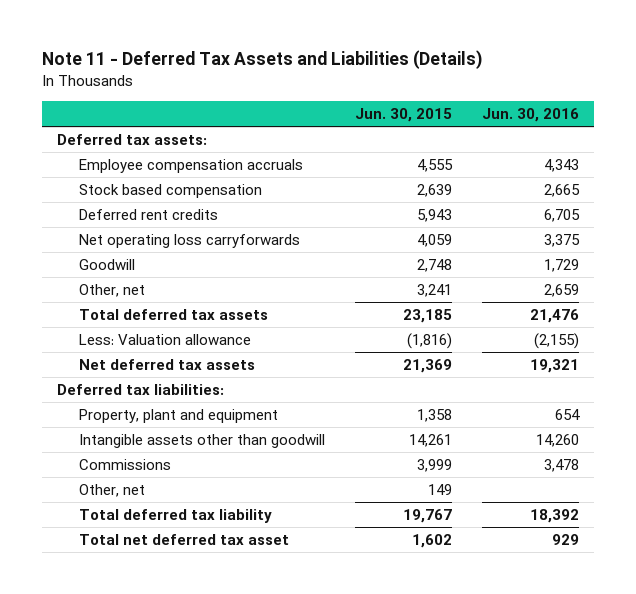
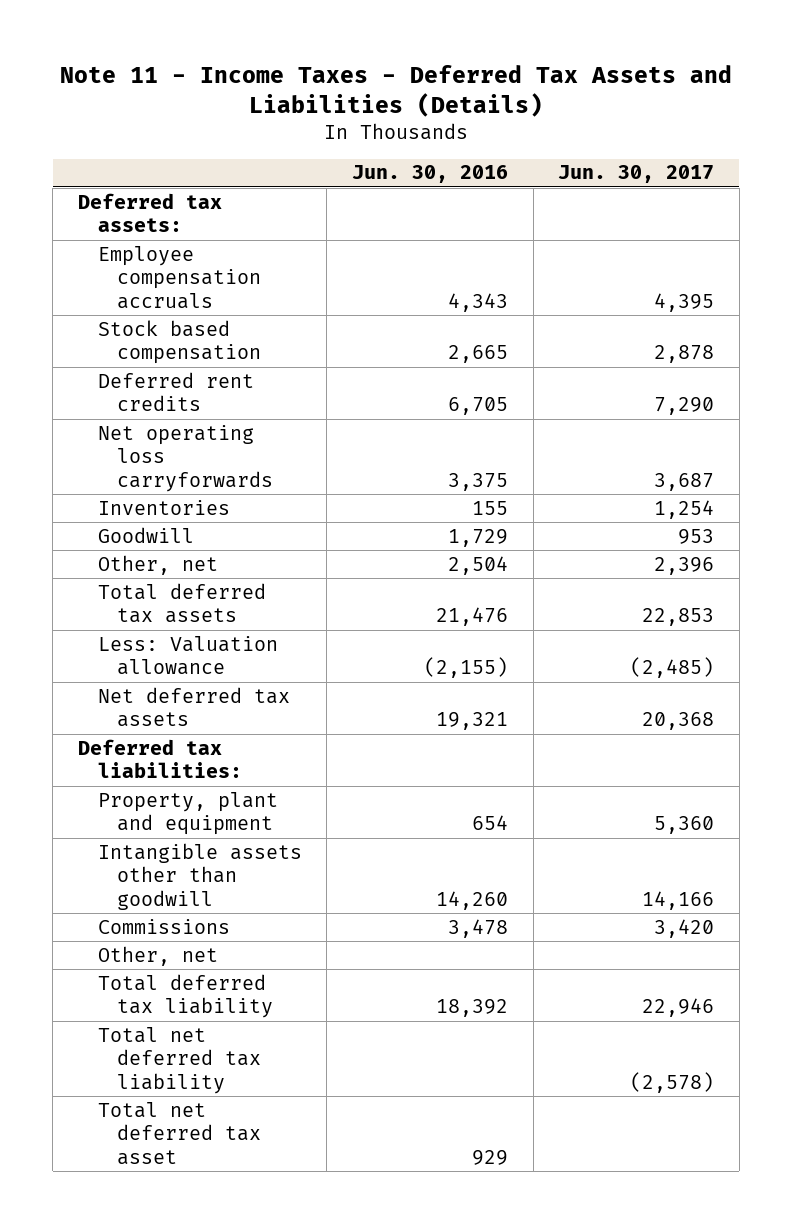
- Note 11 - Deferred Tax Assets and Liabilities (Details)
+ Note 11 - Income Taxes - Deferred Tax Assets and Liabilities (Details)
- | Jun. 30, 2015 | Jun. 30, 2016
+ | Jun. 30, 2016 | Jun. 30, 2017
+ Inventories | 155 | 1,254
- Other, net | 3,241 | 2,659
+ Other, net | 2,504 | 2,396
+ Total net deferred tax liability | | (2,578)

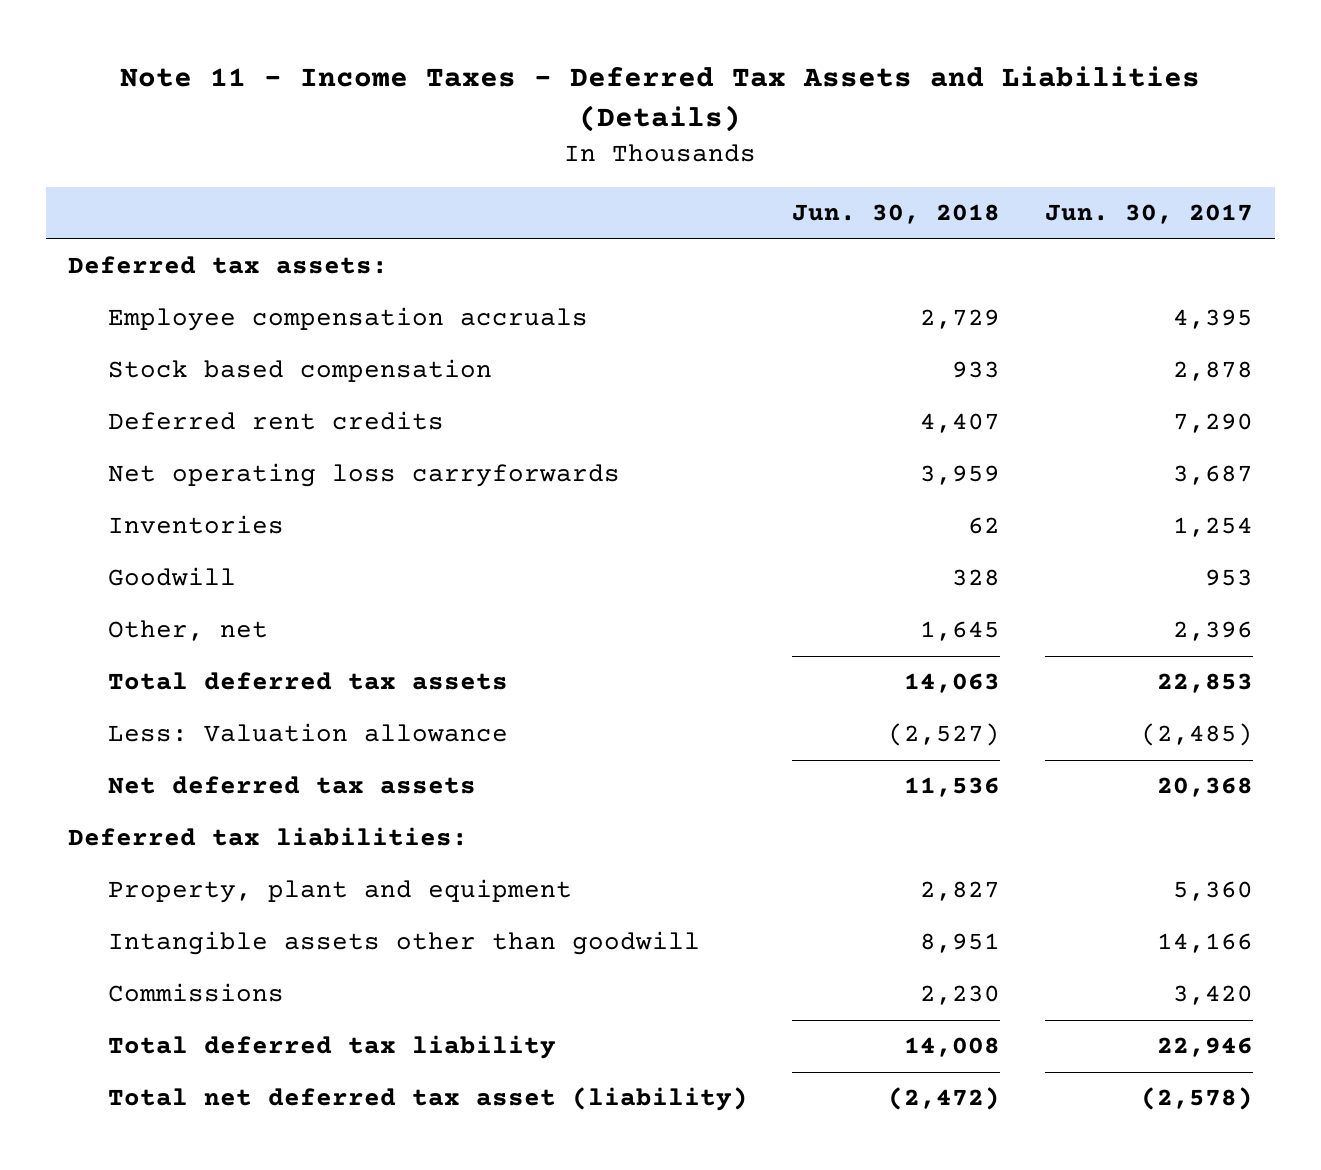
- | Jun. 30, 2016 | Jun. 30, 2017
+ | Jun. 30, 2018 | Jun. 30, 2017
- Other, net
- Total net deferred tax liability | | (2,578)
- Total net deferred tax asset | 929 |
+ Total net deferred tax asset (liability) | (2,472) | (2,578)

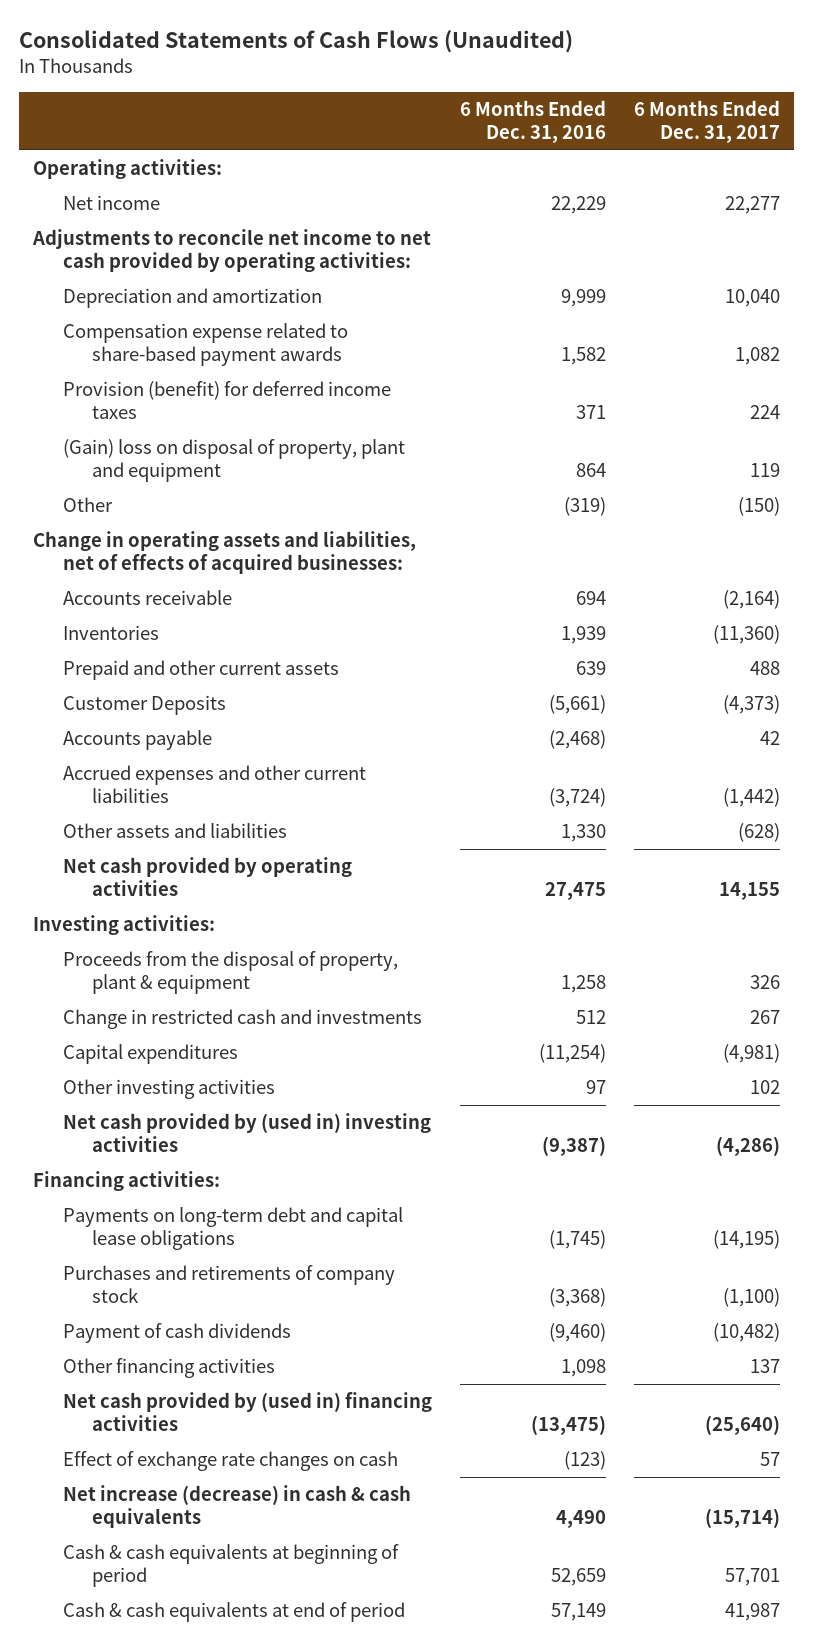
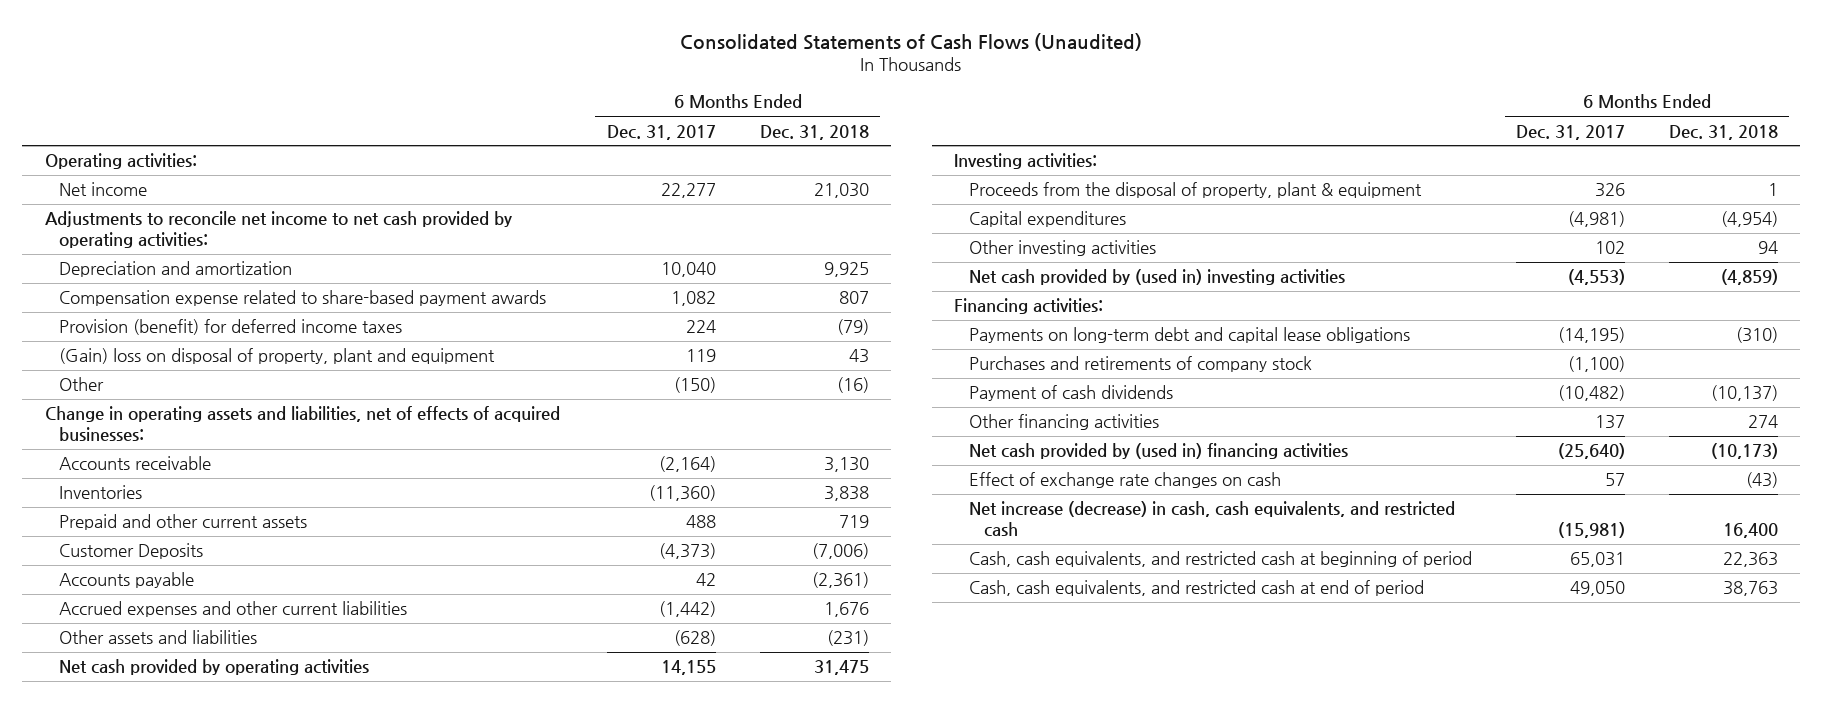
- | 6 Months Ended Dec. 31, 2016 | 6 Months Ended Dec. 31, 2017
+ | 6 Months Ended Dec. 31, 2017 | 6 Months Ended Dec. 31, 2018
- Change in restricted cash and investments | 512 | 267
- Net cash provided by (used in) investing activities | (9,387) | (4,286)
+ Net cash provided by (used in) investing activities | (4,553) | (4,859)
- Net increase (decrease) in cash & cash equivalents | 4,490 | (15,714)
- Cash & cash equivalents at beginning of period | 52,659 | 57,701
- Cash & cash equivalents at end of period | 57,149 | 41,987
+ Net increase (decrease) in cash, cash equivalents, and restricted cash | (15,981) | 16,400
+ Cash, cash equivalents, and restricted cash at beginning of period | 65,031 | 22,363
+ Cash, cash equivalents, and restricted cash at end of period | 49,050 | 38,763

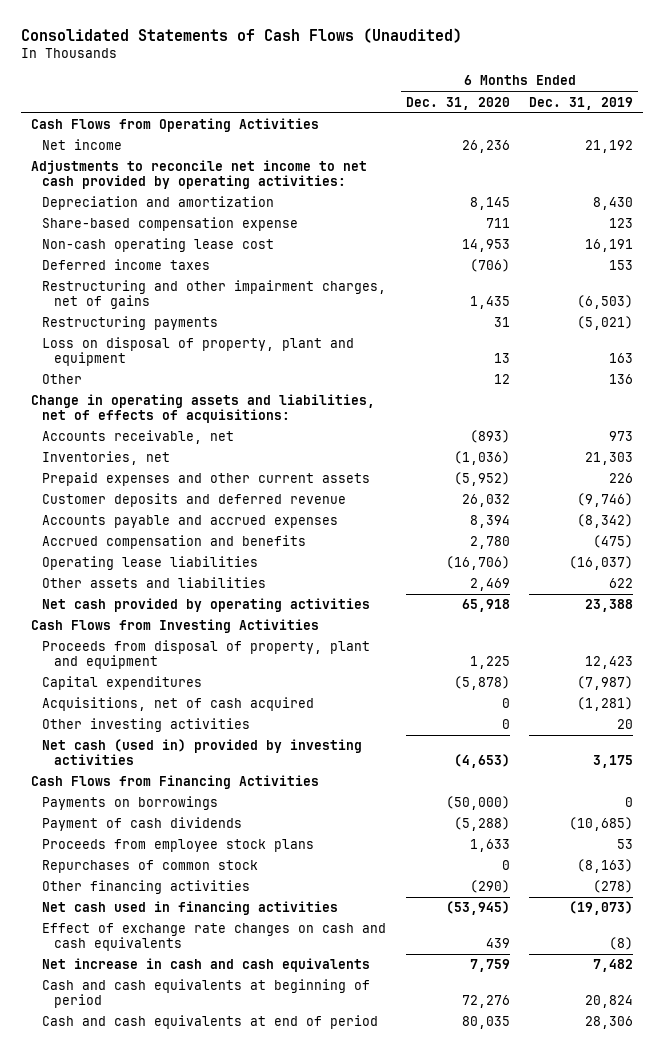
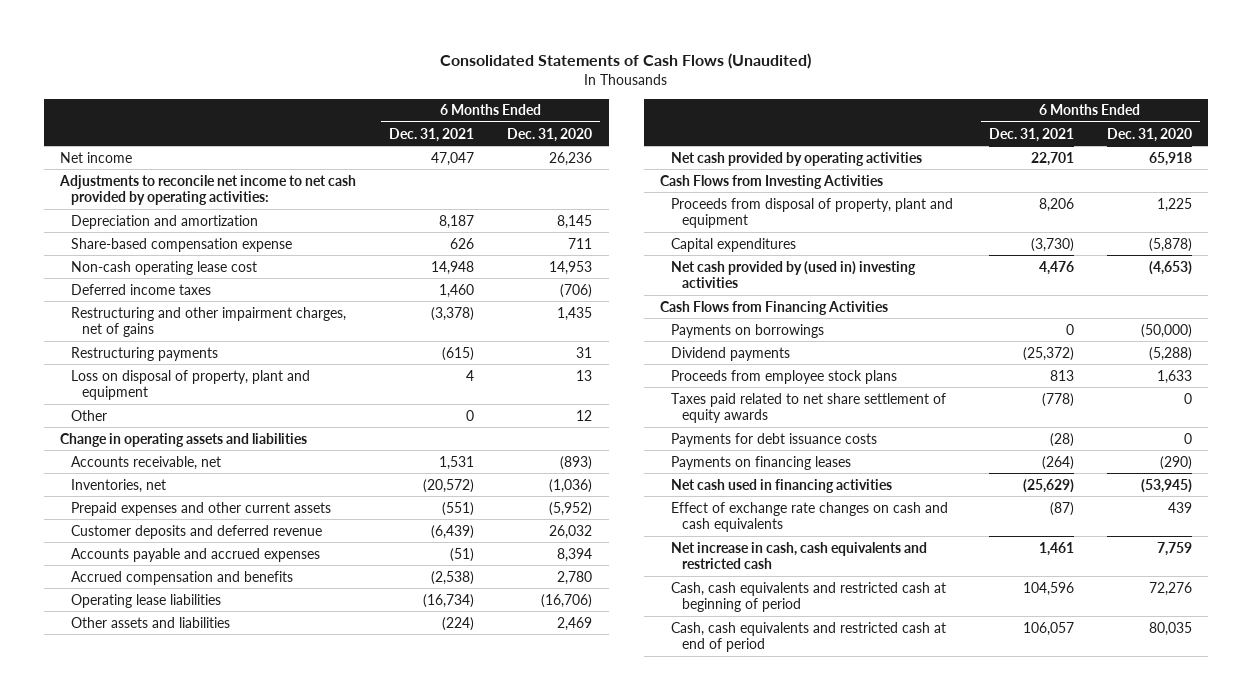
- | 6 Months Ended Dec. 31, 2020 | 6 Months Ended Dec. 31, 2019
+ | 6 Months Ended Dec. 31, 2021 | 6 Months Ended Dec. 31, 2020
- Cash Flows from Operating Activities
- Change in operating assets and liabilities, net of effects of acquisitions:
+ Change in operating assets and liabilities
- Acquisitions, net of cash acquired | 0 | (1,281)
- Other investing activities | 0 | 20
- Net cash (used in) provided by investing activities | (4,653) | 3,175
+ Net cash provided by (used in) investing activities | 4,476 | (4,653)
- Payment of cash dividends | (5,288) | (10,685)
+ Dividend payments | (25,372) | (5,288)
- Repurchases of common stock | 0 | (8,163)
- Other financing activities | (290) | (278)
+ Taxes paid related to net share settlement of equity awards | (778) | 0
+ Payments for debt issuance costs | (28) | 0
+ Payments on financing leases | (264) | (290)
- Net increase in cash and cash equivalents | 7,759 | 7,482
- Cash and cash equivalents at beginning of period | 72,276 | 20,824
- Cash and cash equivalents at end of period | 80,035 | 28,306
+ Net increase in cash, cash equivalents and restricted cash | 1,461 | 7,759
+ Cash, cash equivalents and restricted cash at beginning of period | 104,596 | 72,276
+ Cash, cash equivalents and restricted cash at end of period | 106,057 | 80,035

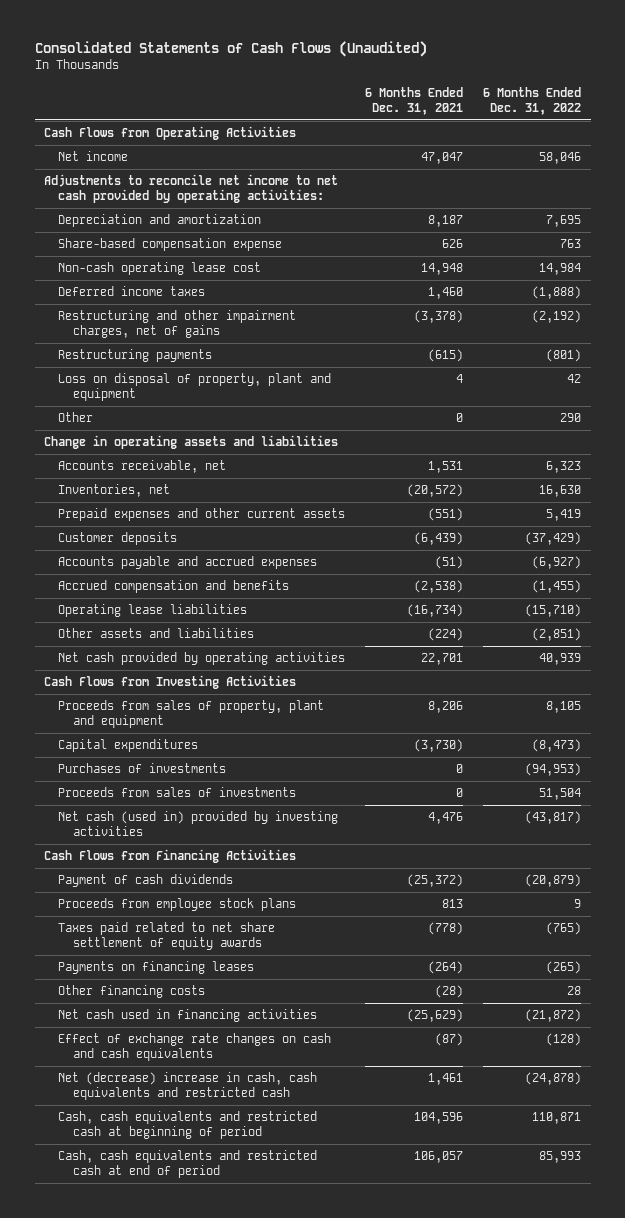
- | 6 Months Ended Dec. 31, 2021 | 6 Months Ended Dec. 31, 2020
+ | 6 Months Ended Dec. 31, 2021 | 6 Months Ended Dec. 31, 2022
+ Cash Flows from Operating Activities
- Customer deposits and deferred revenue | (6,439) | 26,032
+ Customer deposits | (6,439) | (37,429)
- Proceeds from disposal of property, plant and equipment | 8,206 | 1,225
+ Proceeds from sales of property, plant and equipment | 8,206 | 8,105
- Net cash provided by (used in) investing activities | 4,476 | (4,653)
+ Purchases of investments | 0 | (94,953)
+ Proceeds from sales of investments | 0 | 51,504
+ Net cash (used in) provided by investing activities | 4,476 | (43,817)
- Payments on borrowings | 0 | (50,000)
- Dividend payments | (25,372) | (5,288)
+ Payment of cash dividends | (25,372) | (20,879)
- Payments for debt issuance costs | (28) | 0
+ Other financing costs | (28) | 28
- Net increase in cash, cash equivalents and restricted cash | 1,461 | 7,759
+ Net (decrease) increase in cash, cash equivalents and restricted cash | 1,461 | (24,878)

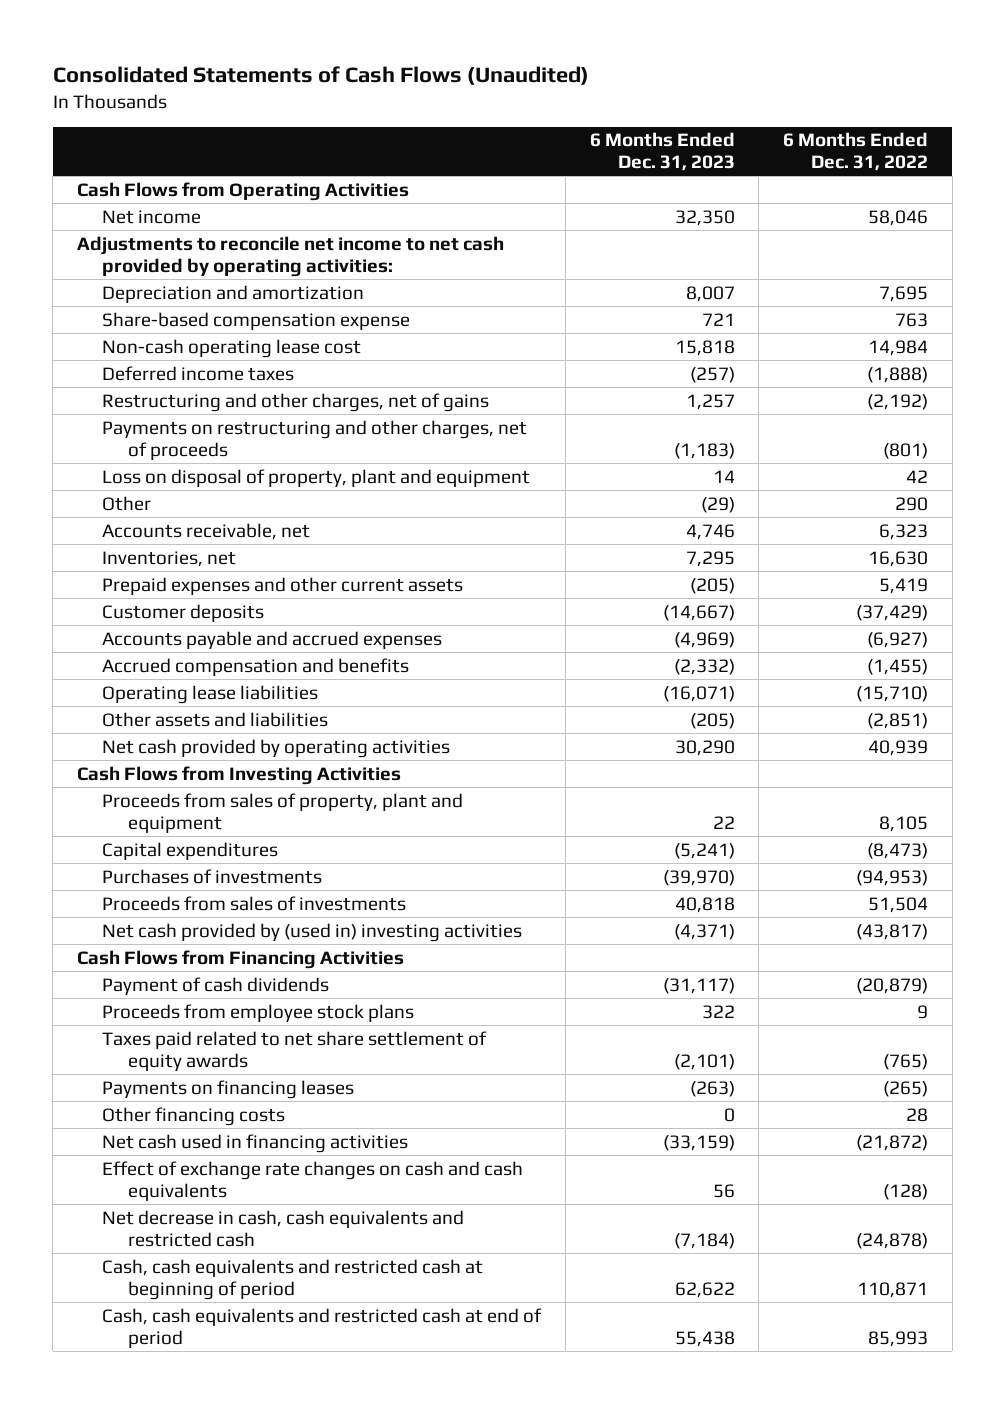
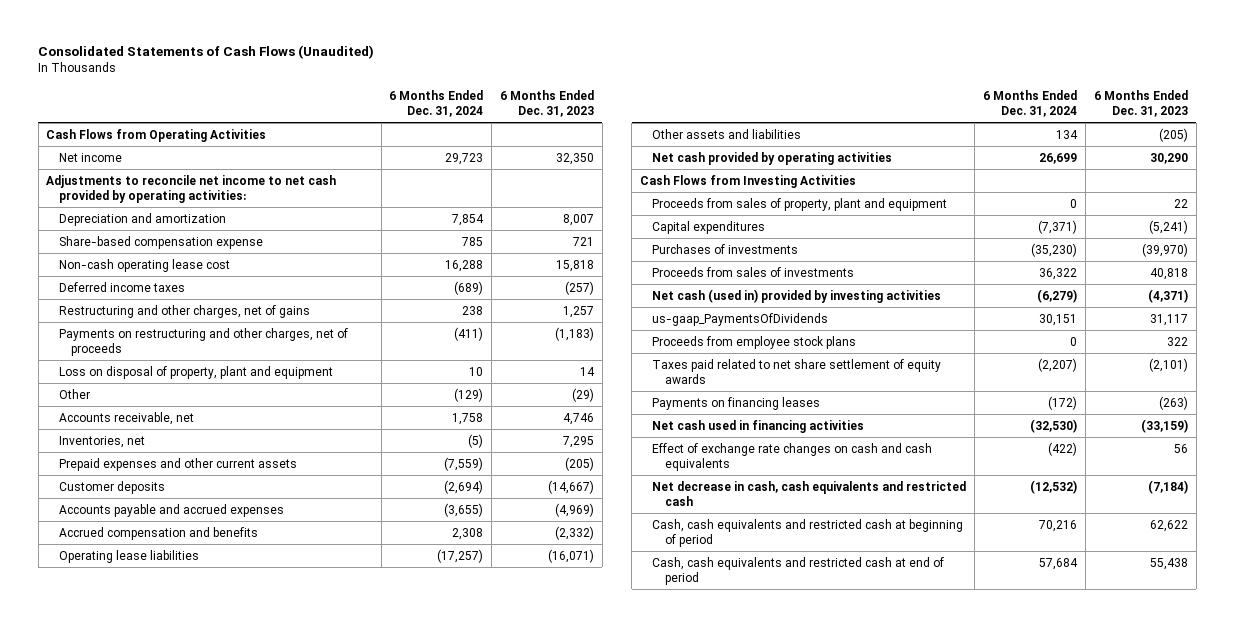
- | 6 Months Ended Dec. 31, 2023 | 6 Months Ended Dec. 31, 2022
+ | 6 Months Ended Dec. 31, 2024 | 6 Months Ended Dec. 31, 2023
- Net cash provided by (used in) investing activities | (4,371) | (43,817)
- Cash Flows from Financing Activities
- Payment of cash dividends | (31,117) | (20,879)
+ Net cash (used in) provided by investing activities | (6,279) | (4,371)
+ us-gaap_PaymentsOfDividends | 30,151 | 31,117
- Other financing costs | 0 | 28

